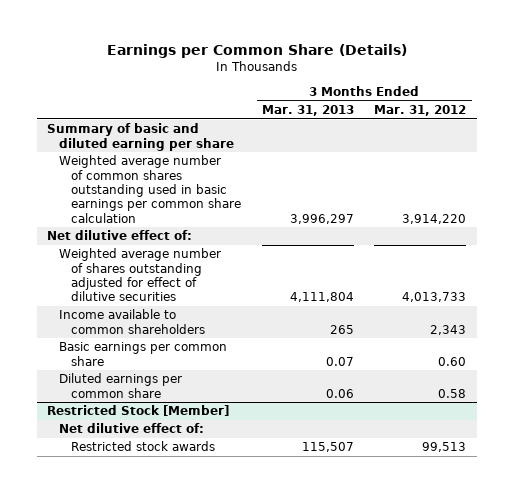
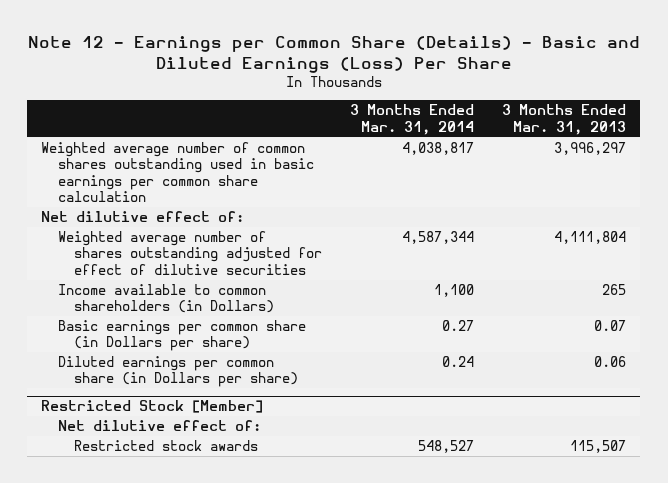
- Earnings per Common Share (Details)
+ Note 12 - Earnings per Common Share (Details) - Basic and Diluted Earnings (Loss) Per Share
- | 3 Months Ended Mar. 31, 2013 | 3 Months Ended Mar. 31, 2012
+ | 3 Months Ended Mar. 31, 2014 | 3 Months Ended Mar. 31, 2013
- Summary of basic and diluted earning per share
- Income available to common shareholders | 265 | 2,343
- Basic earnings per common share | 0.07 | 0.60
- Diluted earnings per common share | 0.06 | 0.58
+ Income available to common shareholders (in Dollars) | 1,100 | 265
+ Basic earnings per common share (in Dollars per share) | 0.27 | 0.07
+ Diluted earnings per common share (in Dollars per share) | 0.24 | 0.06

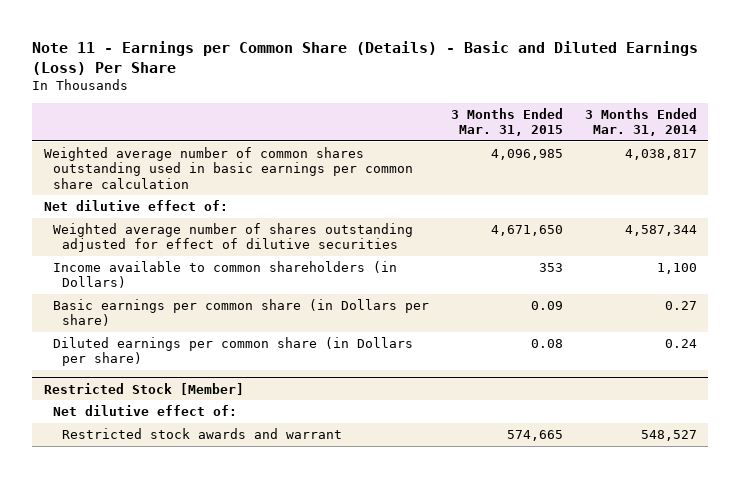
- Note 12 - Earnings per Common Share (Details) - Basic and Diluted Earnings (Loss) Per Share
+ Note 11 - Earnings per Common Share (Details) - Basic and Diluted Earnings (Loss) Per Share
- | 3 Months Ended Mar. 31, 2014 | 3 Months Ended Mar. 31, 2013
+ | 3 Months Ended Mar. 31, 2015 | 3 Months Ended Mar. 31, 2014
@ Restricted Stock [Member]
- Restricted stock awards | 548,527 | 115,507
+ Restricted stock awards and warrant | 574,665 | 548,527

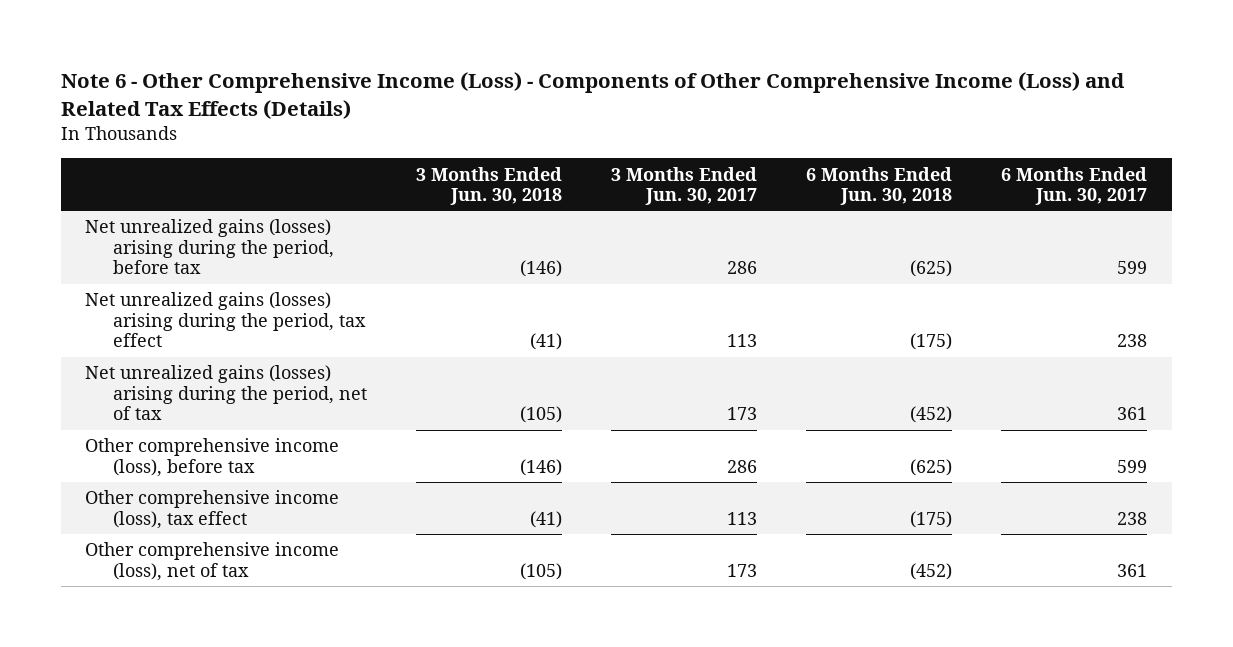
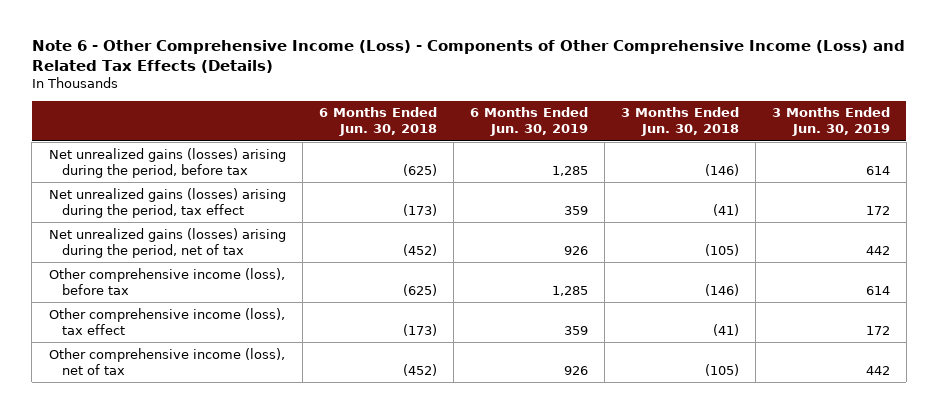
- | 3 Months Ended Jun. 30, 2018 | 3 Months Ended Jun. 30, 2017 | 6 Months Ended Jun. 30, 2018 | 6 Months Ended Jun. 30, 2017
+ | 6 Months Ended Jun. 30, 2018 | 6 Months Ended Jun. 30, 2019 | 3 Months Ended Jun. 30, 2018 | 3 Months Ended Jun. 30, 2019
- Net unrealized gains (losses) arising during the period, tax effect | (41) | 113 | (175) | 238
+ Net unrealized gains (losses) arising during the period, tax effect | (173) | 359 | (41) | 172
- Other comprehensive income (loss), tax effect | (41) | 113 | (175) | 238
+ Other comprehensive income (loss), tax effect | (173) | 359 | (41) | 172

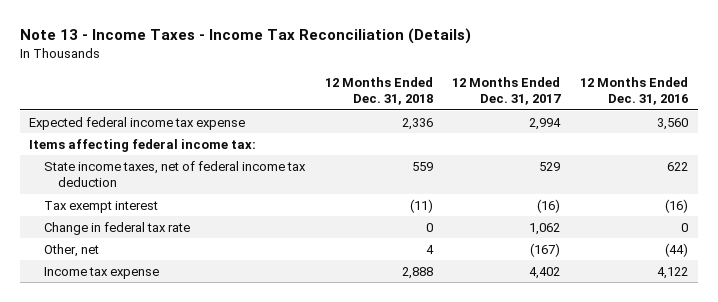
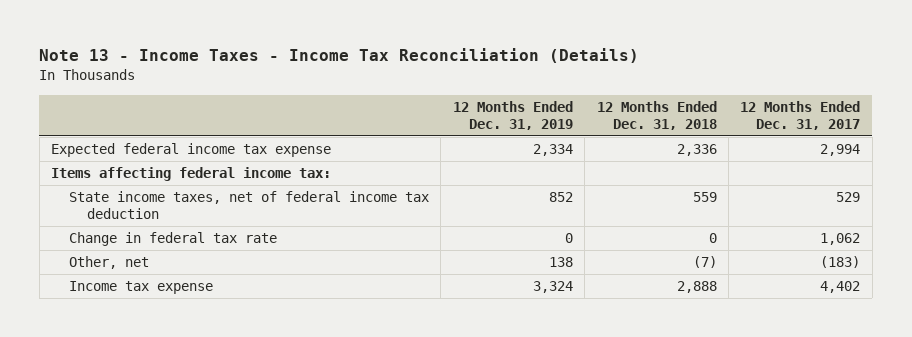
- | 12 Months Ended Dec. 31, 2018 | 12 Months Ended Dec. 31, 2017 | 12 Months Ended Dec. 31, 2016
+ | 12 Months Ended Dec. 31, 2019 | 12 Months Ended Dec. 31, 2018 | 12 Months Ended Dec. 31, 2017
- Tax exempt interest | (11) | (16) | (16)
- Other, net | 4 | (167) | (44)
+ Other, net | 138 | (7) | (183)

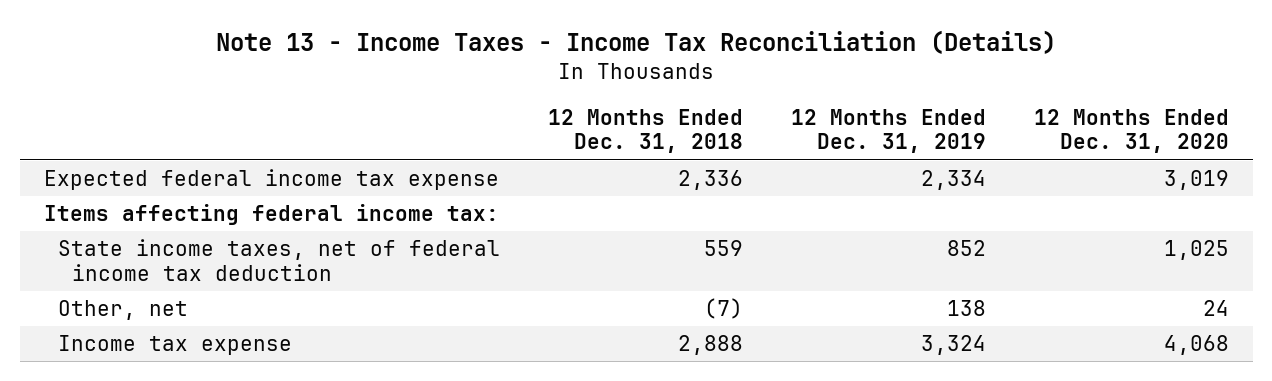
- | 12 Months Ended Dec. 31, 2019 | 12 Months Ended Dec. 31, 2018 | 12 Months Ended Dec. 31, 2017
+ | 12 Months Ended Dec. 31, 2018 | 12 Months Ended Dec. 31, 2019 | 12 Months Ended Dec. 31, 2020
- Change in federal tax rate | 0 | 0 | 1,062

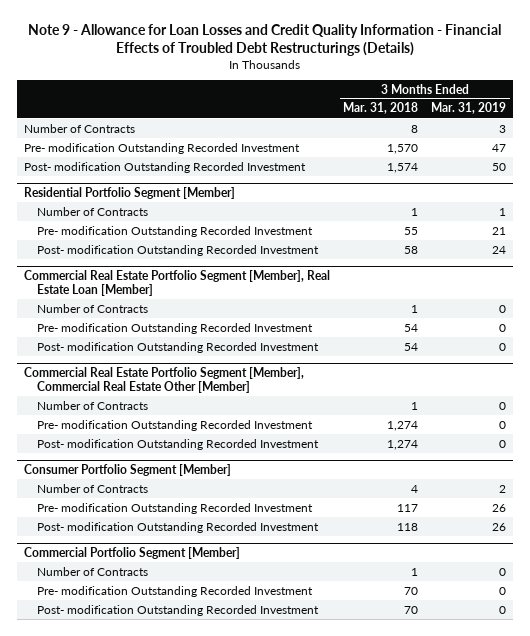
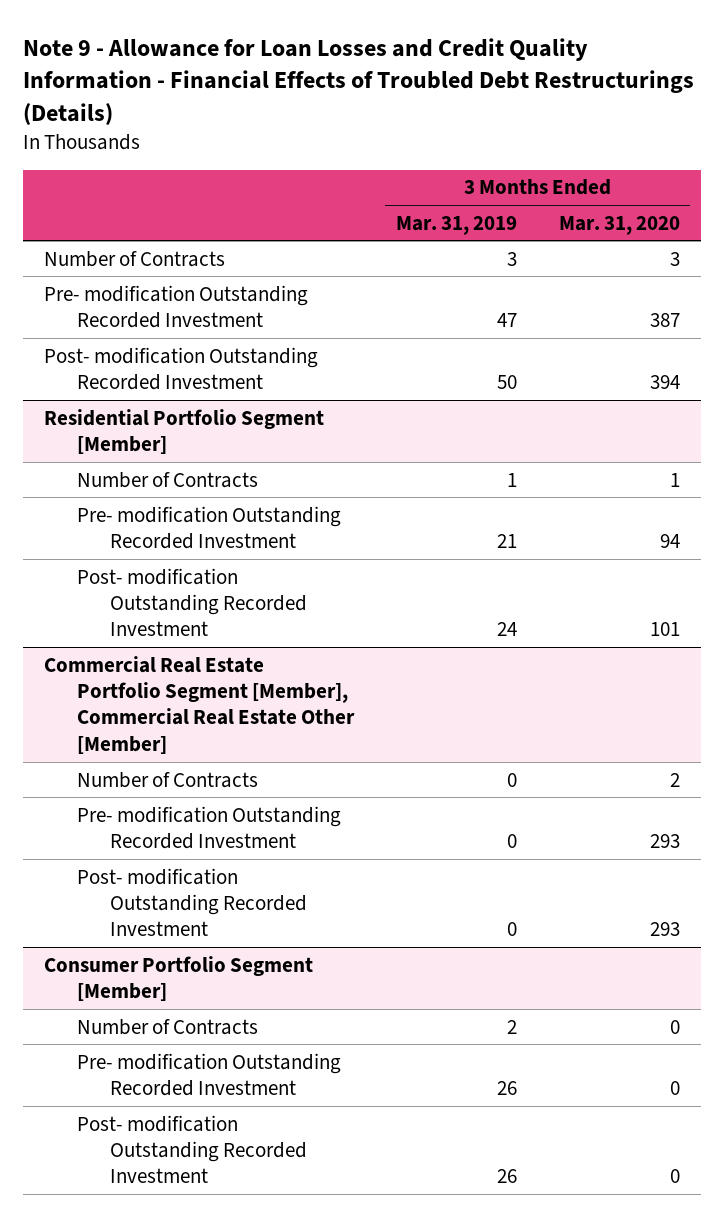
- | 3 Months Ended Mar. 31, 2018 | 3 Months Ended Mar. 31, 2019
+ | 3 Months Ended Mar. 31, 2019 | 3 Months Ended Mar. 31, 2020
- Commercial Real Estate Portfolio Segment [Member], Real Estate Loan [Member]
- Number of Contracts | 1 | 0
- Pre- modification Outstanding Recorded Investment | 54 | 0
- Post- modification Outstanding Recorded Investment | 54 | 0
- Commercial Portfolio Segment [Member]
- Number of Contracts | 1 | 0
- Pre- modification Outstanding Recorded Investment | 70 | 0
- Post- modification Outstanding Recorded Investment | 70 | 0

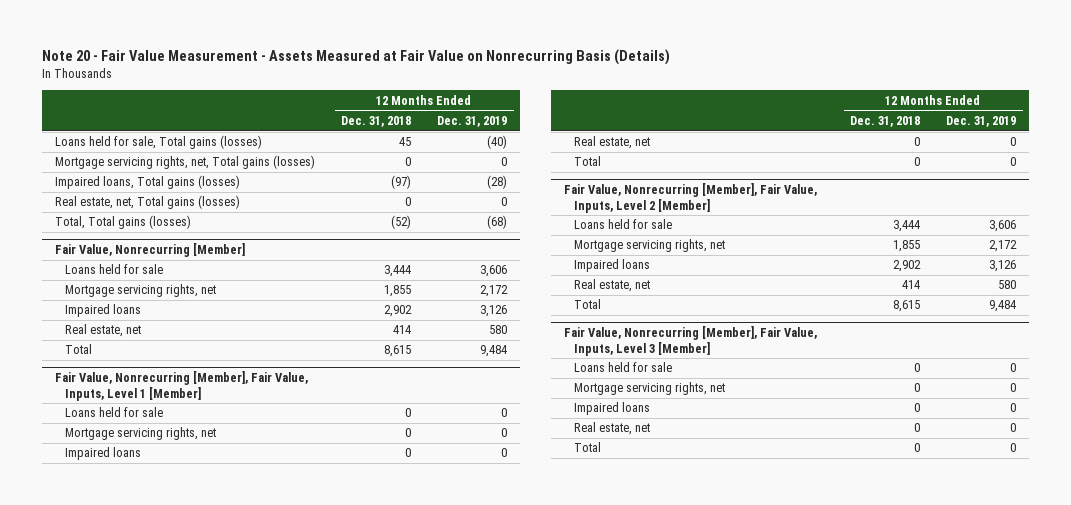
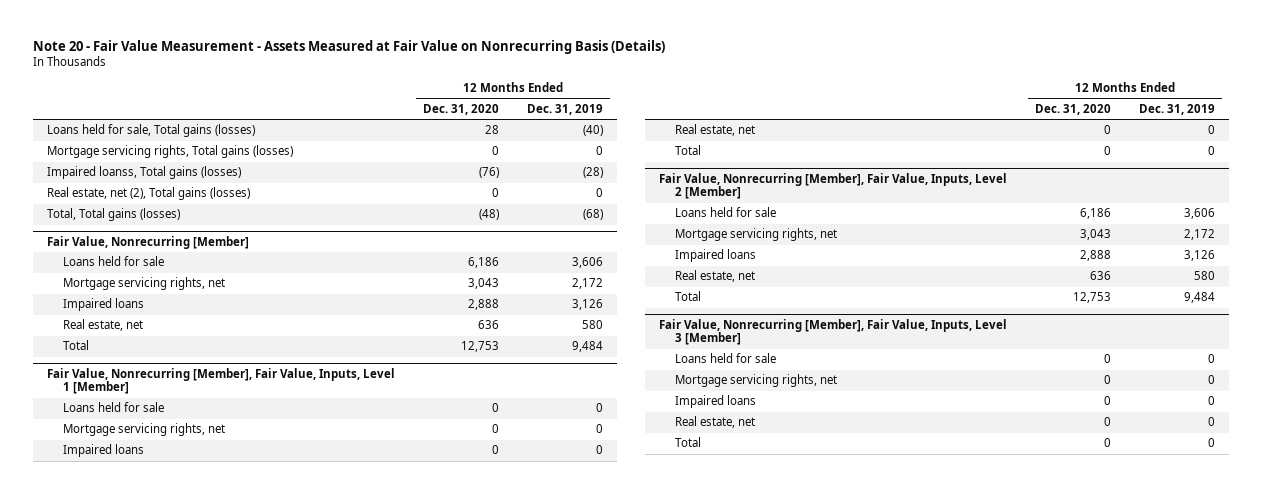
- | 12 Months Ended Dec. 31, 2018 | 12 Months Ended Dec. 31, 2019
+ | 12 Months Ended Dec. 31, 2020 | 12 Months Ended Dec. 31, 2019
- Mortgage servicing rights, net, Total gains (losses) | 0 | 0
- Impaired loans, Total gains (losses) | (97) | (28)
- Real estate, net, Total gains (losses) | 0 | 0
+ Mortgage servicing rights, Total gains (losses) | 0 | 0
+ Impaired loanss, Total gains (losses) | (76) | (28)
+ Real estate, net (2), Total gains (losses) | 0 | 0

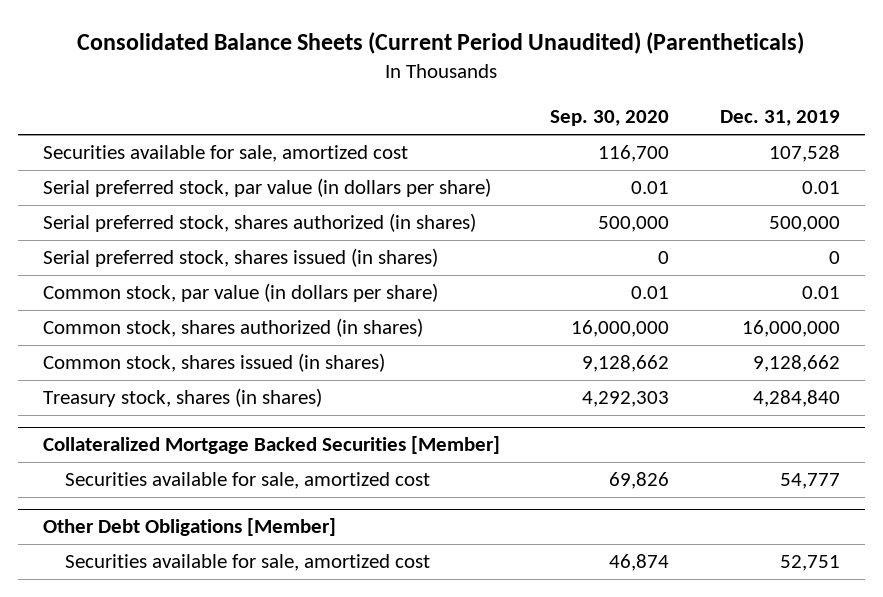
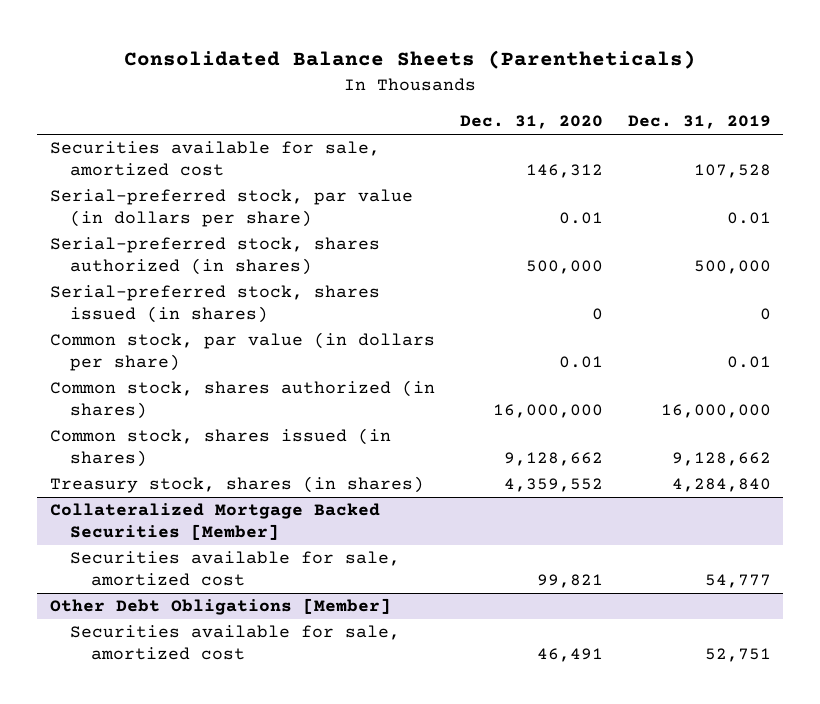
- Consolidated Balance Sheets (Current Period Unaudited) (Parentheticals)
+ Consolidated Balance Sheets (Parentheticals)
- | Sep. 30, 2020 | Dec. 31, 2019
+ | Dec. 31, 2020 | Dec. 31, 2019
- Serial preferred stock, par value (in dollars per share) | 0.01 | 0.01
- Serial preferred stock, shares authorized (in shares) | 500,000 | 500,000
- Serial preferred stock, shares issued (in shares) | 0 | 0
+ Serial-preferred stock, par value (in dollars per share) | 0.01 | 0.01
+ Serial-preferred stock, shares authorized (in shares) | 500,000 | 500,000
+ Serial-preferred stock, shares issued (in shares) | 0 | 0

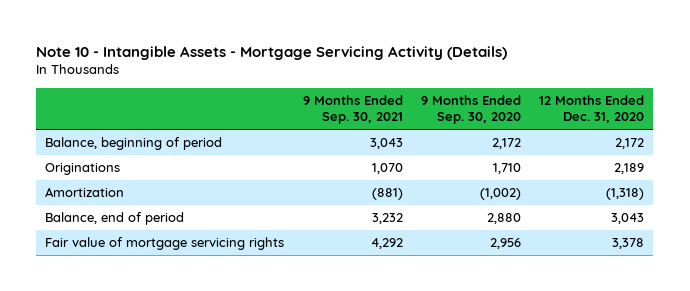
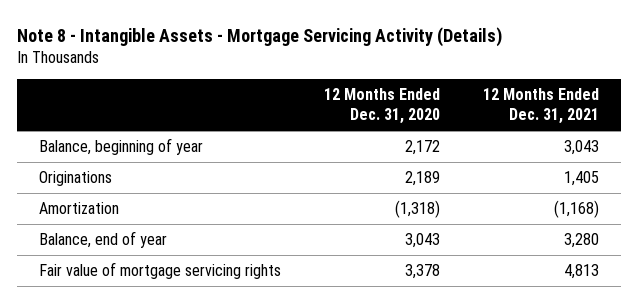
- Note 10 - Intangible Assets - Mortgage Servicing Activity (Details)
+ Note 8 - Intangible Assets - Mortgage Servicing Activity (Details)
- | 9 Months Ended Sep. 30, 2021 | 9 Months Ended Sep. 30, 2020 | 12 Months Ended Dec. 31, 2020
+ | 12 Months Ended Dec. 31, 2020 | 12 Months Ended Dec. 31, 2021
- Balance, beginning of period | 3,043 | 2,172 | 2,172
+ Balance, beginning of year | 2,172 | 3,043
- Balance, end of period | 3,232 | 2,880 | 3,043
+ Balance, end of year | 3,043 | 3,280

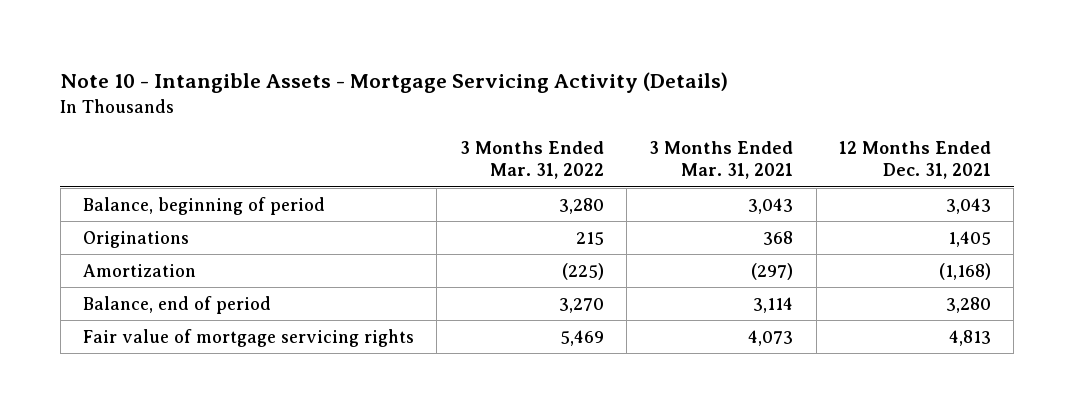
- Note 8 - Intangible Assets - Mortgage Servicing Activity (Details)
+ Note 10 - Intangible Assets - Mortgage Servicing Activity (Details)
- | 12 Months Ended Dec. 31, 2020 | 12 Months Ended Dec. 31, 2021
+ | 3 Months Ended Mar. 31, 2022 | 3 Months Ended Mar. 31, 2021 | 12 Months Ended Dec. 31, 2021
- Balance, beginning of year | 2,172 | 3,043
+ Balance, beginning of period | 3,280 | 3,043 | 3,043
- Balance, end of year | 3,043 | 3,280
+ Balance, end of period | 3,270 | 3,114 | 3,280

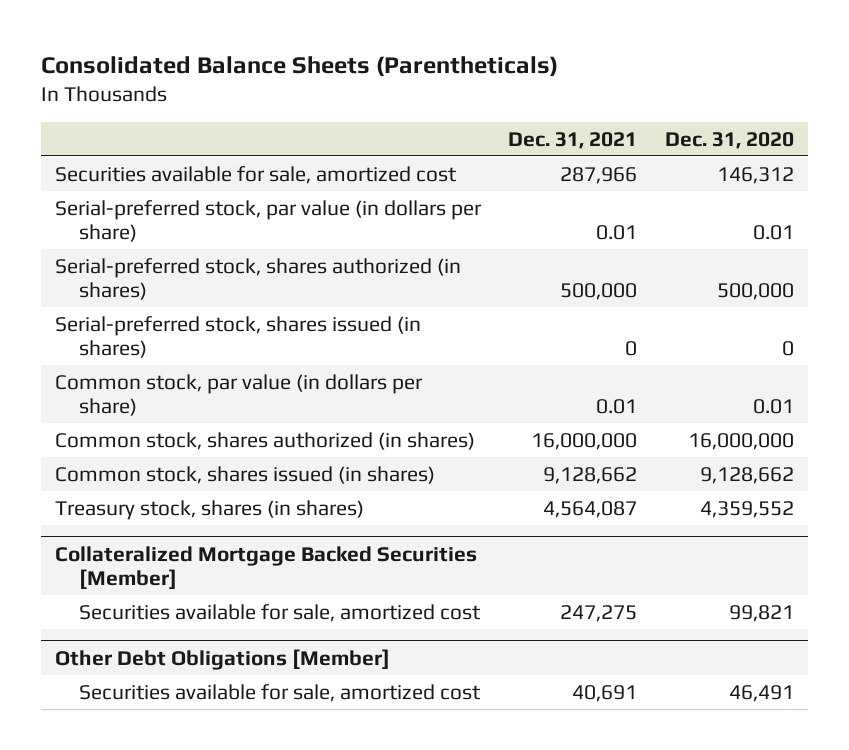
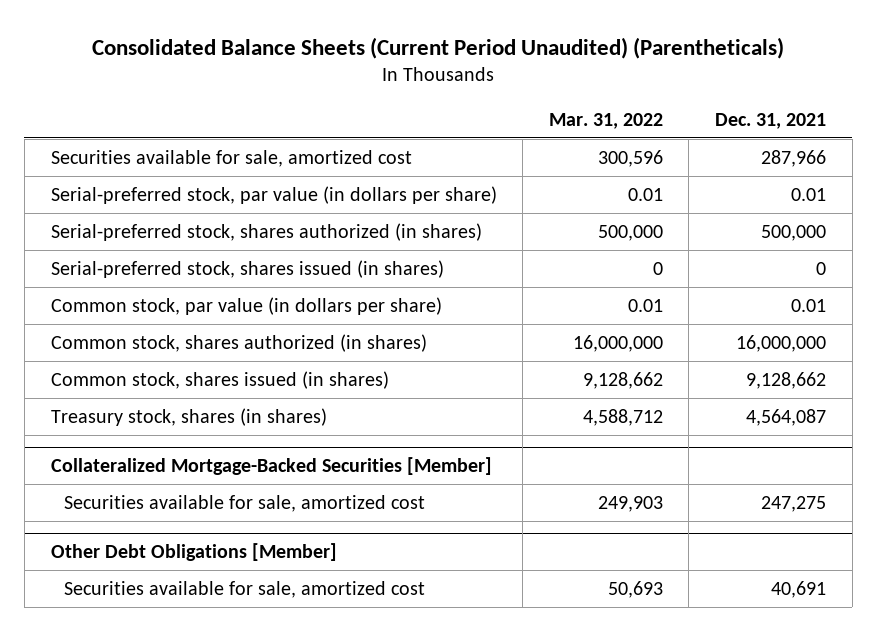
- Consolidated Balance Sheets (Parentheticals)
+ Consolidated Balance Sheets (Current Period Unaudited) (Parentheticals)
- | Dec. 31, 2021 | Dec. 31, 2020
+ | Mar. 31, 2022 | Dec. 31, 2021
- Collateralized Mortgage Backed Securities [Member]
+ Collateralized Mortgage-Backed Securities [Member]

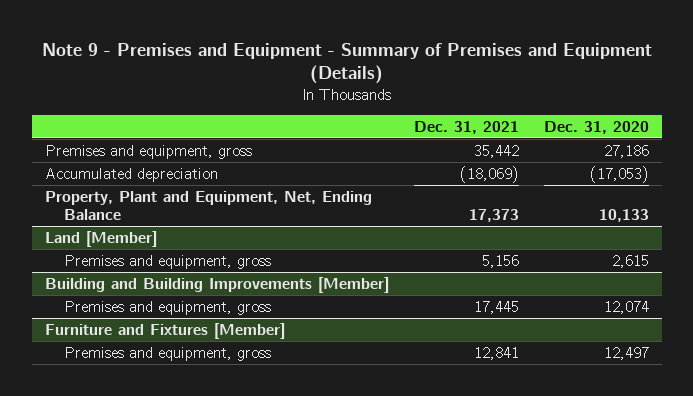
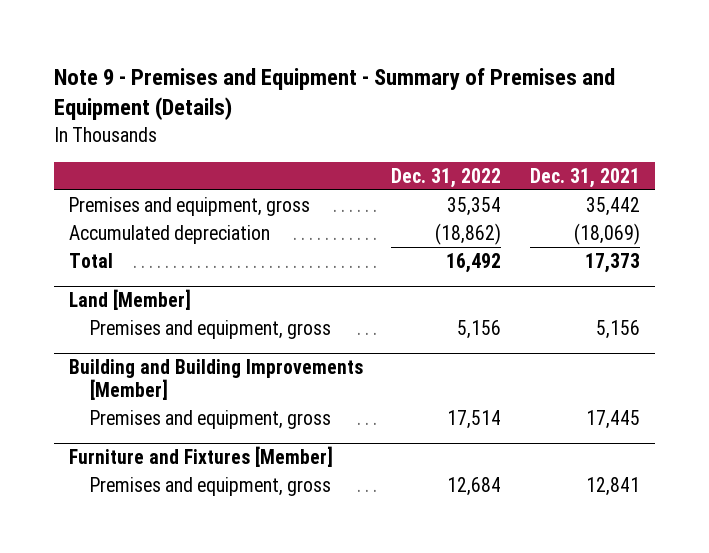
- | Dec. 31, 2021 | Dec. 31, 2020
+ | Dec. 31, 2022 | Dec. 31, 2021
- Property, Plant and Equipment, Net, Ending Balance | 17,373 | 10,133
+ Total | 16,492 | 17,373

